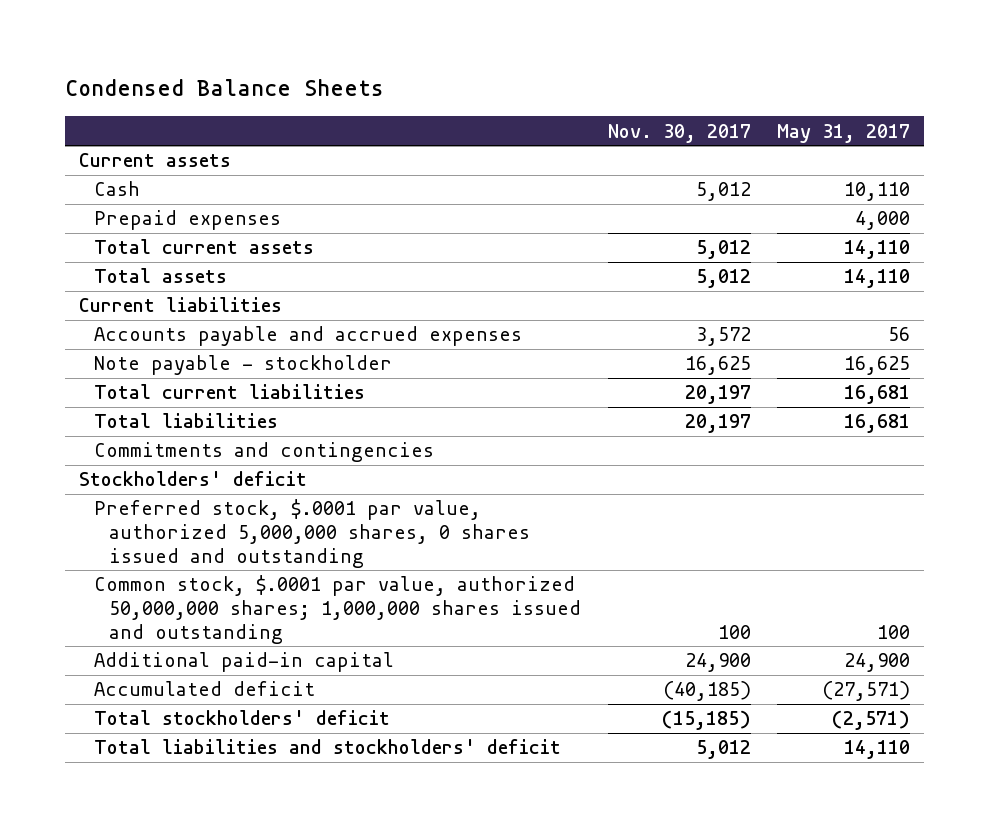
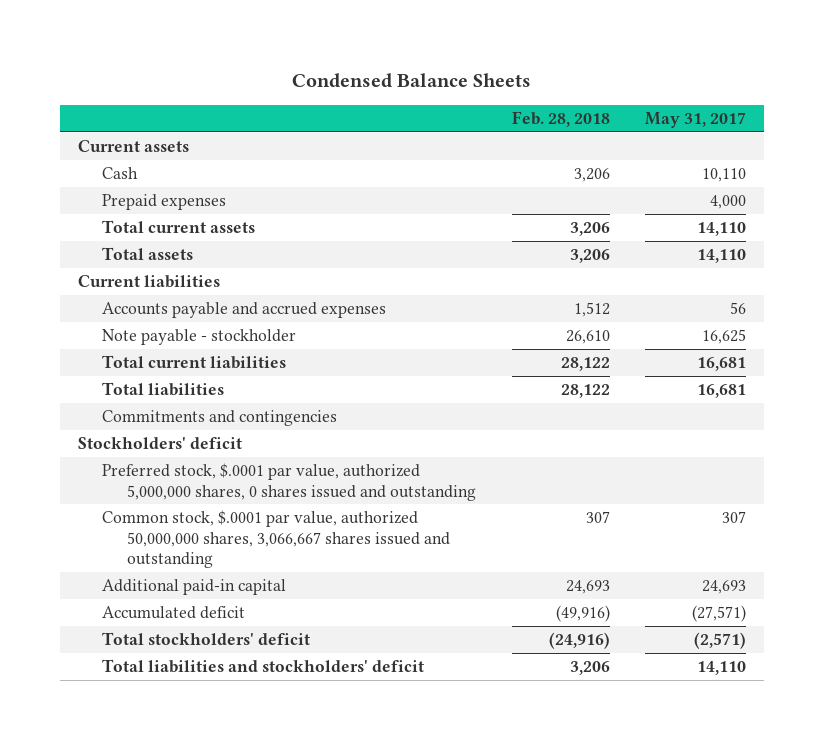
- | Nov. 30, 2017 | May 31, 2017
+ | Feb. 28, 2018 | May 31, 2017
- Common stock, $.0001 par value, authorized 50,000,000 shares; 1,000,000 shares issued and outstanding | 100 | 100
- Additional paid-in capital | 24,900 | 24,900
+ Common stock, $.0001 par value, authorized 50,000,000 shares, 3,066,667 shares issued and outstanding | 307 | 307
+ Additional paid-in capital | 24,693 | 24,693

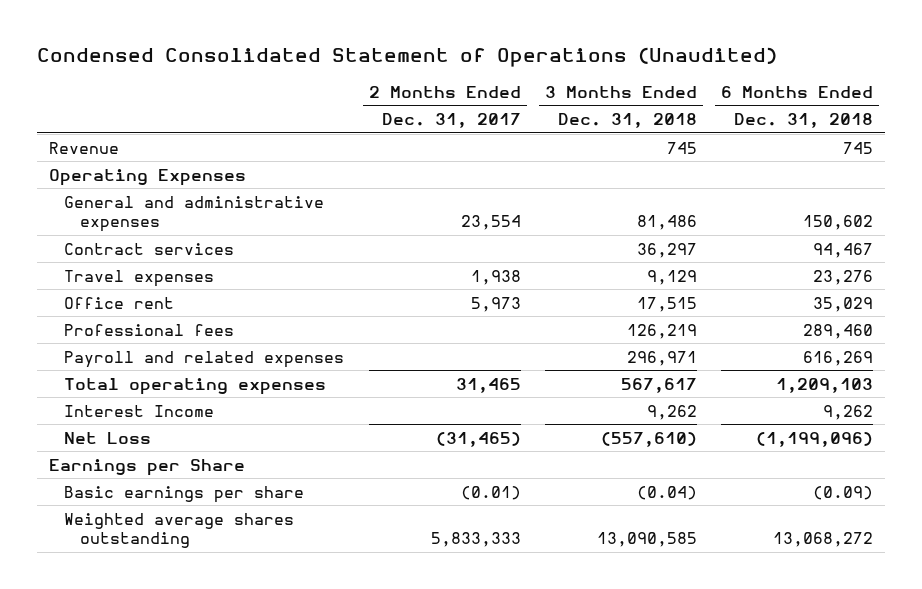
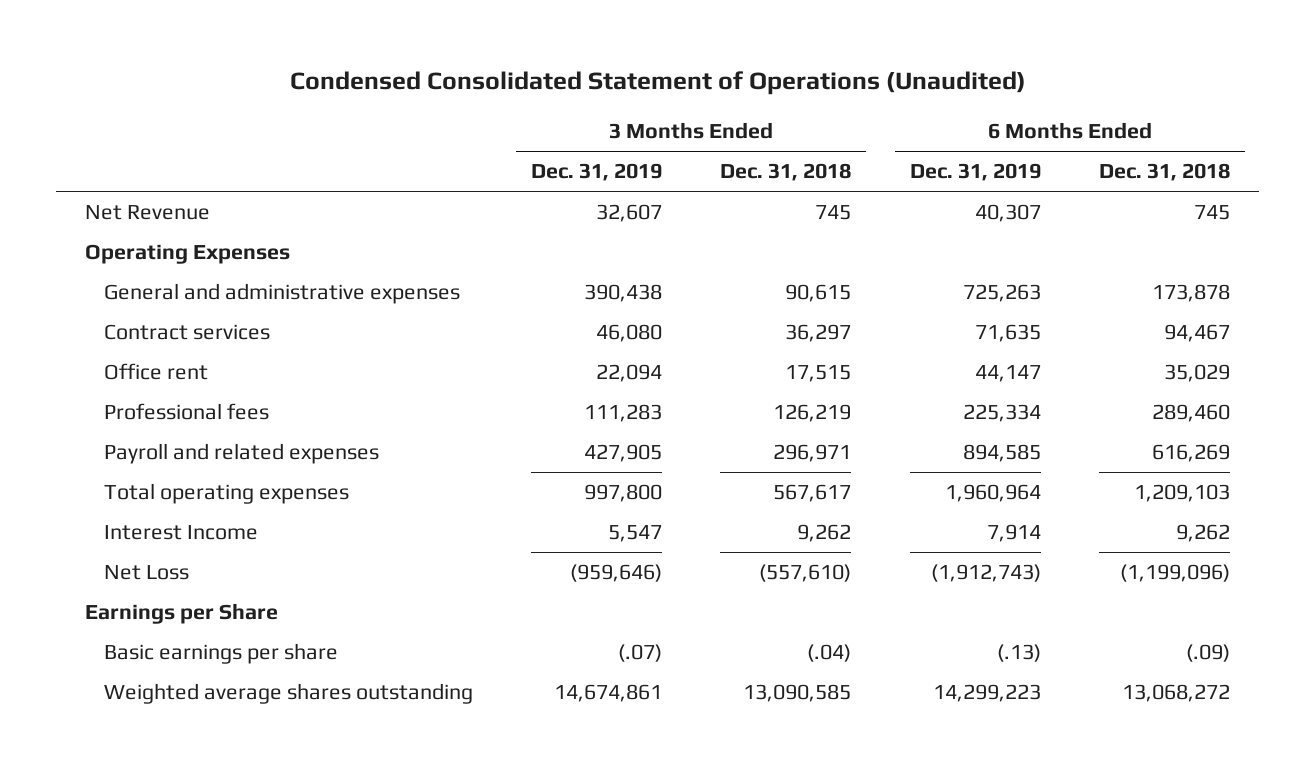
- | 2 Months Ended Dec. 31, 2017 | 3 Months Ended Dec. 31, 2018 | 6 Months Ended Dec. 31, 2018
+ | 3 Months Ended Dec. 31, 2019 | 3 Months Ended Dec. 31, 2018 | 6 Months Ended Dec. 31, 2019 | 6 Months Ended Dec. 31, 2018
- Revenue | | 745 | 745
+ Net Revenue | 32,607 | 745 | 40,307 | 745
- General and administrative expenses | 23,554 | 81,486 | 150,602
+ General and administrative expenses | 390,438 | 90,615 | 725,263 | 173,878
- Travel expenses | 1,938 | 9,129 | 23,276
- Basic earnings per share | (0.01) | (0.04) | (0.09)
+ Basic earnings per share | (.07) | (.04) | (.13) | (.09)

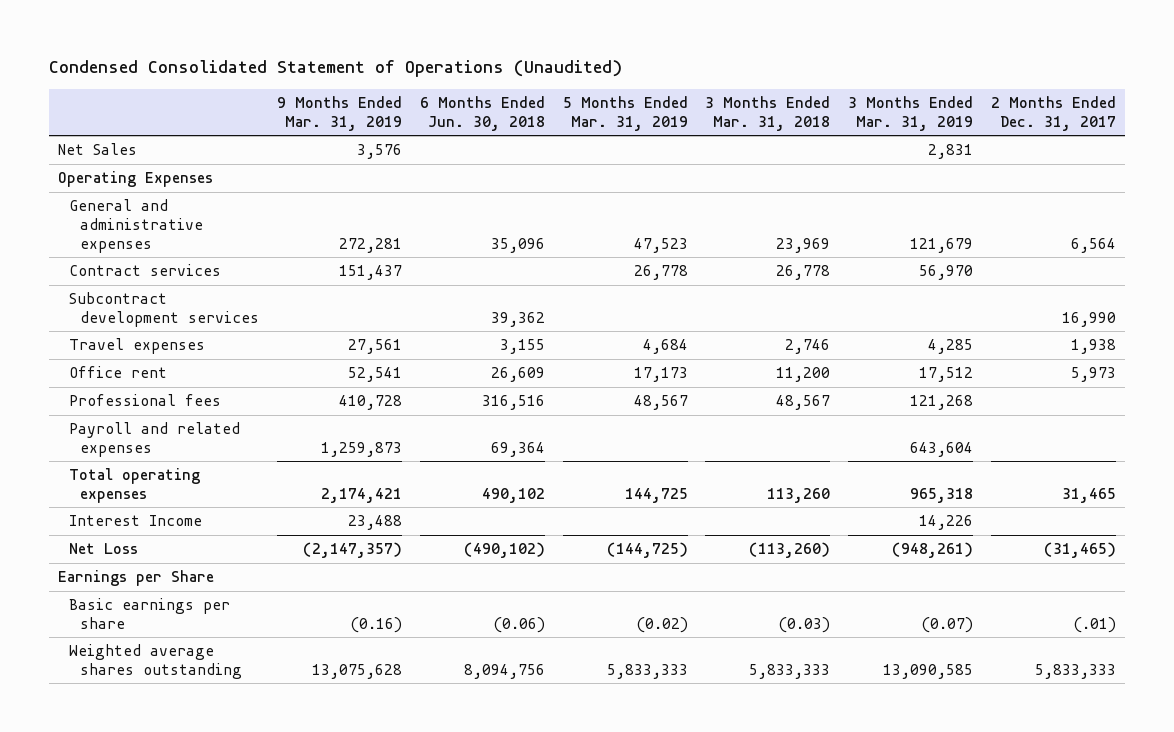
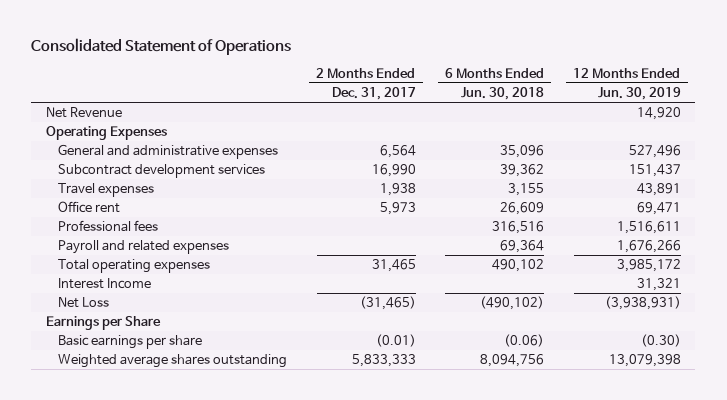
- Condensed Consolidated Statement of Operations (Unaudited)
+ Consolidated Statement of Operations
- | 9 Months Ended Mar. 31, 2019 | 6 Months Ended Jun. 30, 2018 | 5 Months Ended Mar. 31, 2019 | 3 Months Ended Mar. 31, 2018 | 3 Months Ended Mar. 31, 2019 | 2 Months Ended Dec. 31, 2017
+ | 2 Months Ended Dec. 31, 2017 | 6 Months Ended Jun. 30, 2018 | 12 Months Ended Jun. 30, 2019
- Net Sales | 3,576 | | | | 2,831 |
+ Net Revenue | | | 14,920
- Contract services | 151,437 | | 26,778 | 26,778 | 56,970 |
- Basic earnings per share | (0.16) | (0.06) | (0.02) | (0.03) | (0.07) | (.01)
+ Basic earnings per share | (0.01) | (0.06) | (0.30)

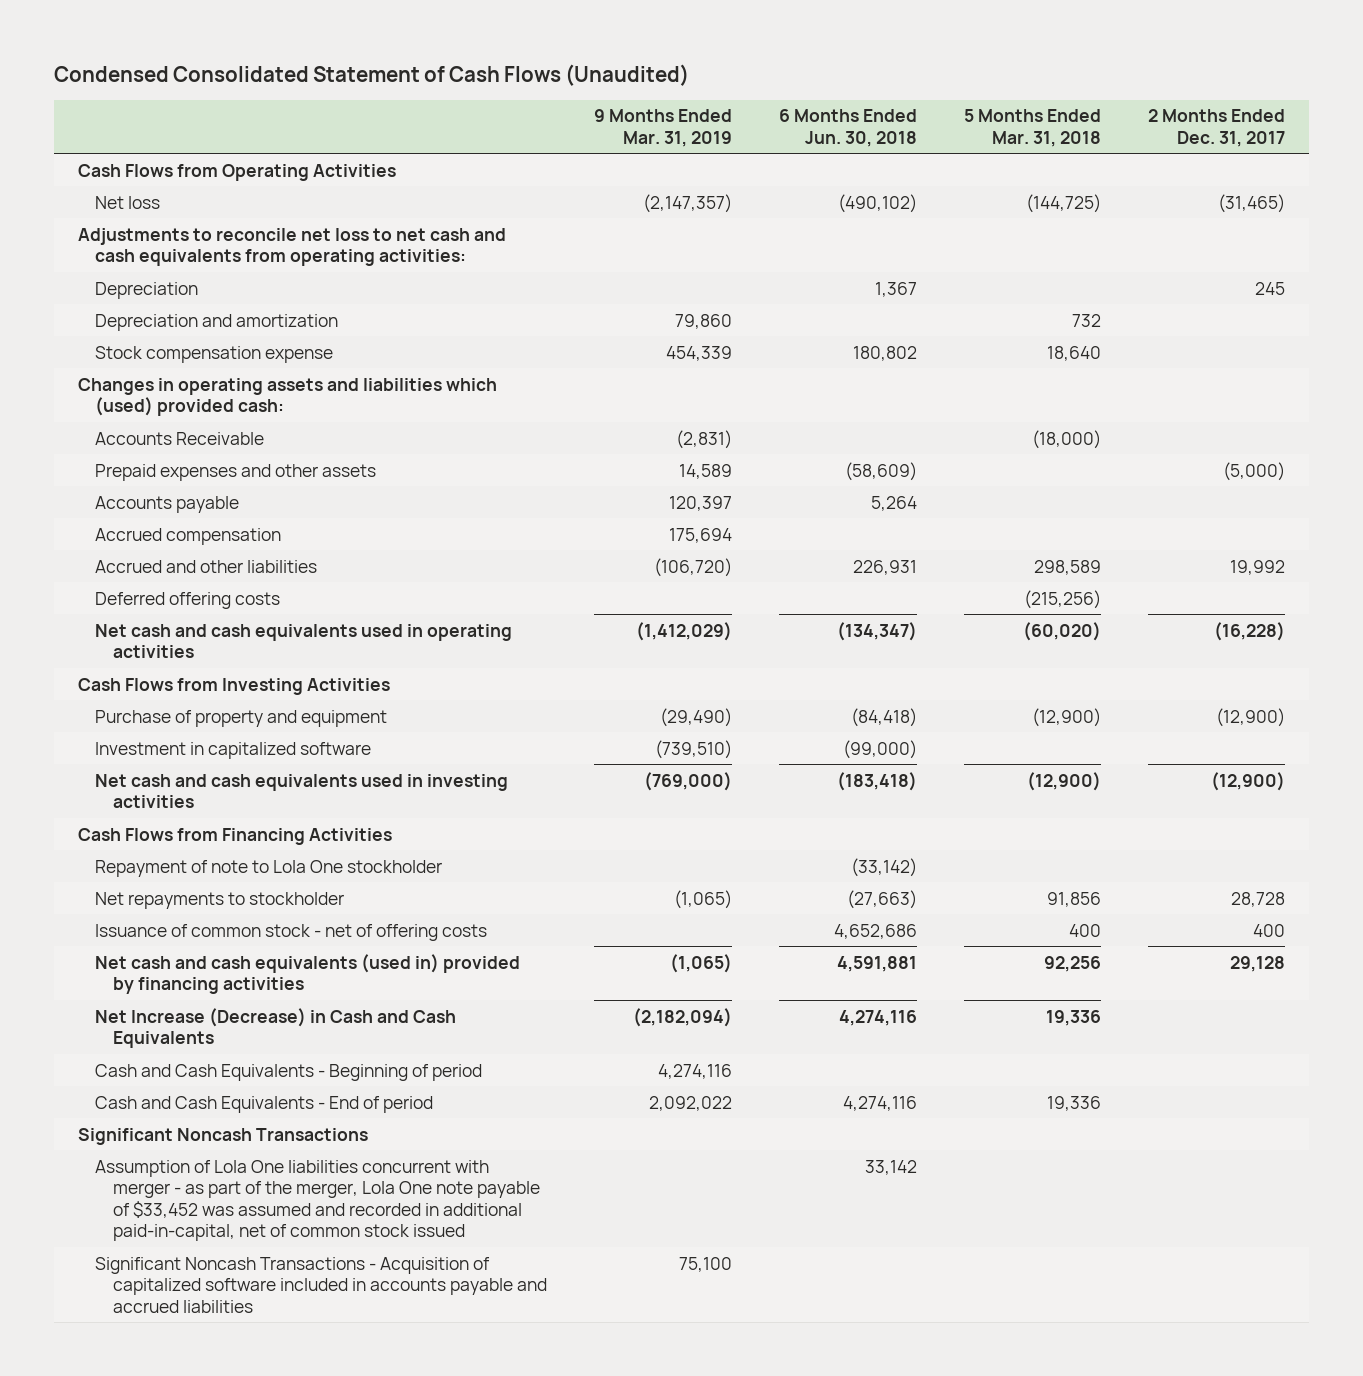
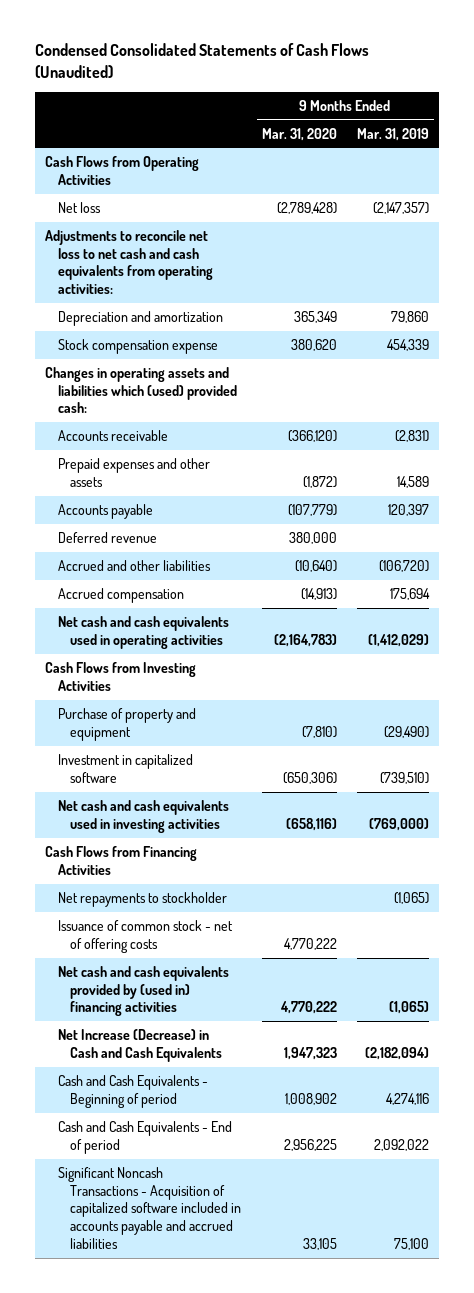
- Condensed Consolidated Statement of Cash Flows (Unaudited)
+ Condensed Consolidated Statements of Cash Flows (Unaudited)
- | 9 Months Ended Mar. 31, 2019 | 6 Months Ended Jun. 30, 2018 | 5 Months Ended Mar. 31, 2018 | 2 Months Ended Dec. 31, 2017
+ | 9 Months Ended Mar. 31, 2020 | 9 Months Ended Mar. 31, 2019
- Depreciation | | 1,367 | | 245
- Accounts Receivable | (2,831) | | (18,000) |
+ Accounts receivable | (366,120) | (2,831)
+ Deferred revenue | 380,000 |
- Deferred offering costs | | | (215,256) |
moved down: Accrued compensation | (14,913) | 175,694
- Repayment of note to Lola One stockholder | | (33,142) | |
- Net cash and cash equivalents (used in) provided by financing activities | (1,065) | 4,591,881 | 92,256 | 29,128
+ Net cash and cash equivalents provided by (used in) financing activities | 4,770,222 | (1,065)
- Significant Noncash Transactions
- Assumption of Lola One liabilities concurrent with merger - as part of the merger, Lola One note payable of $33,452 was assumed and recorded in additional paid-in-capital, net of common stock issued | | 33,142 | |

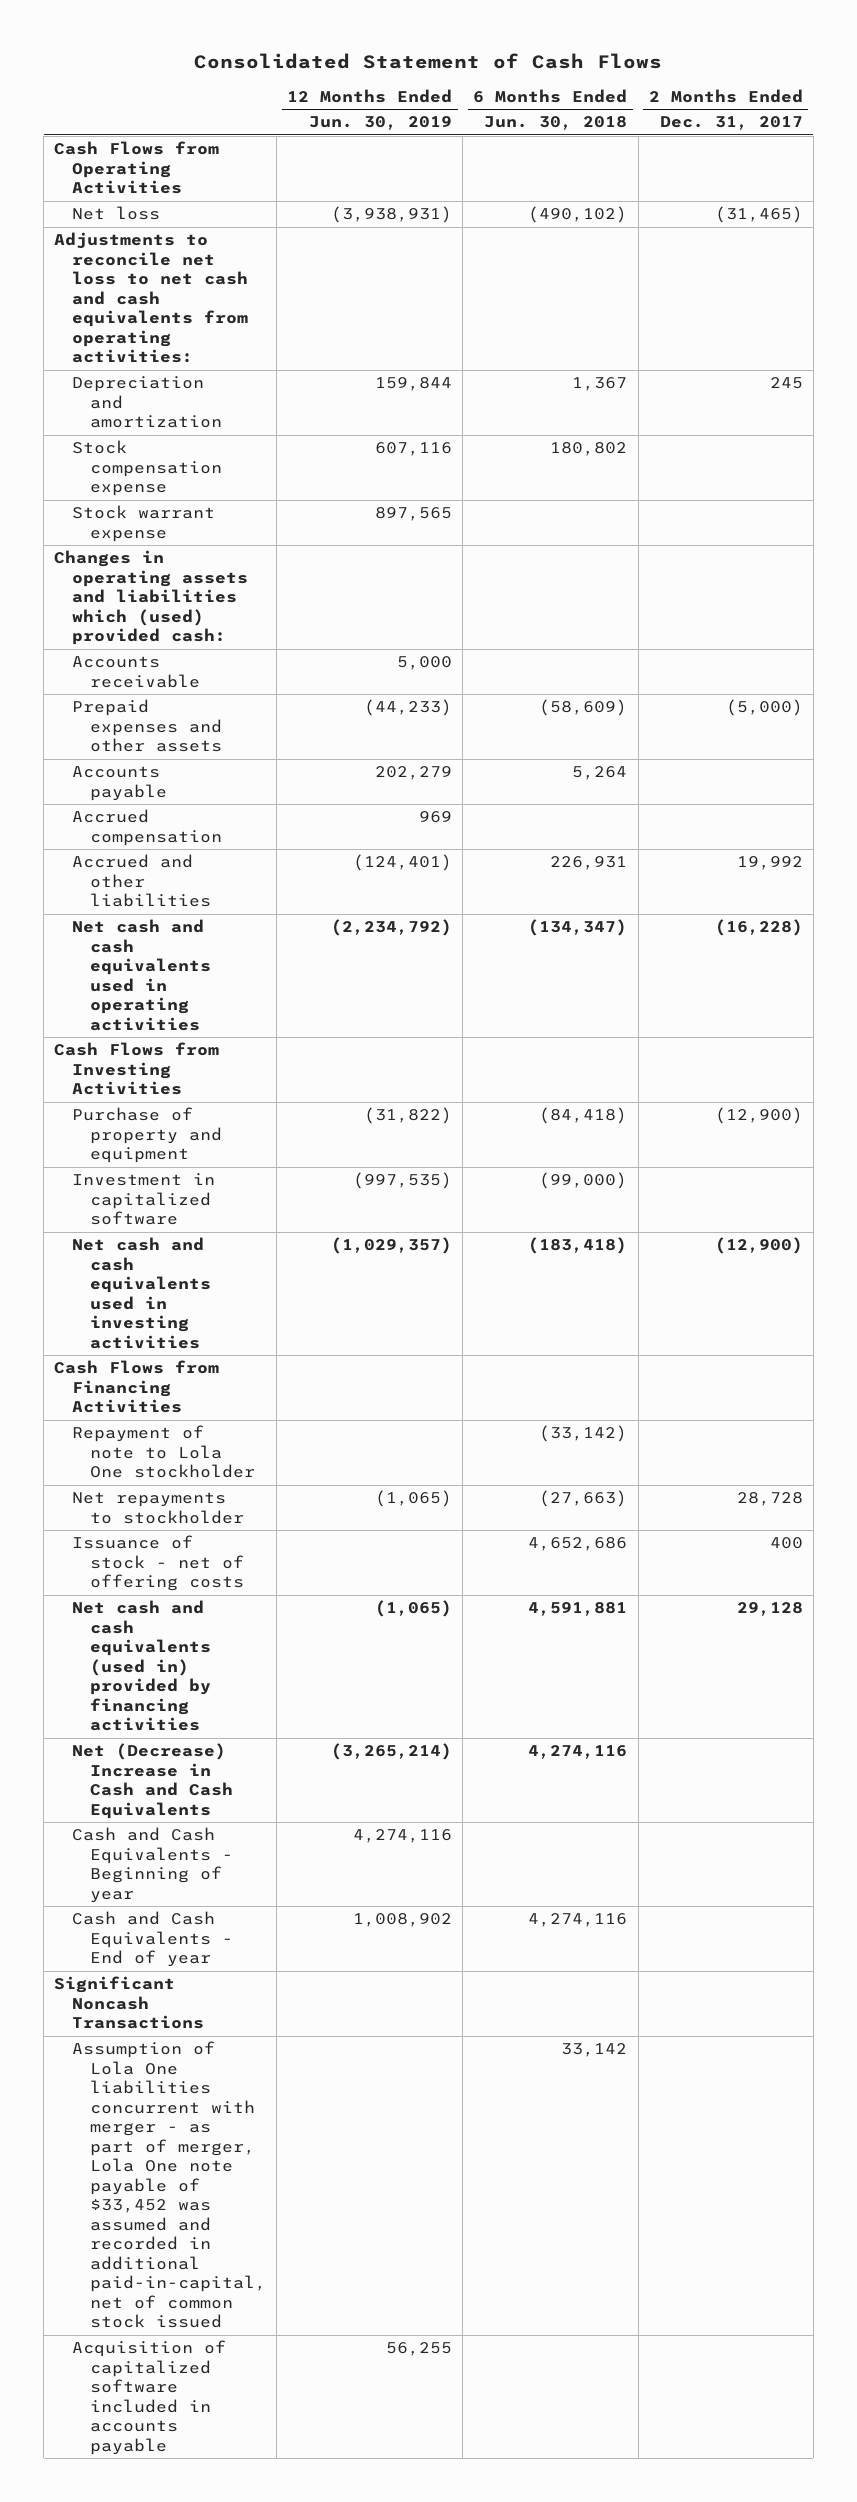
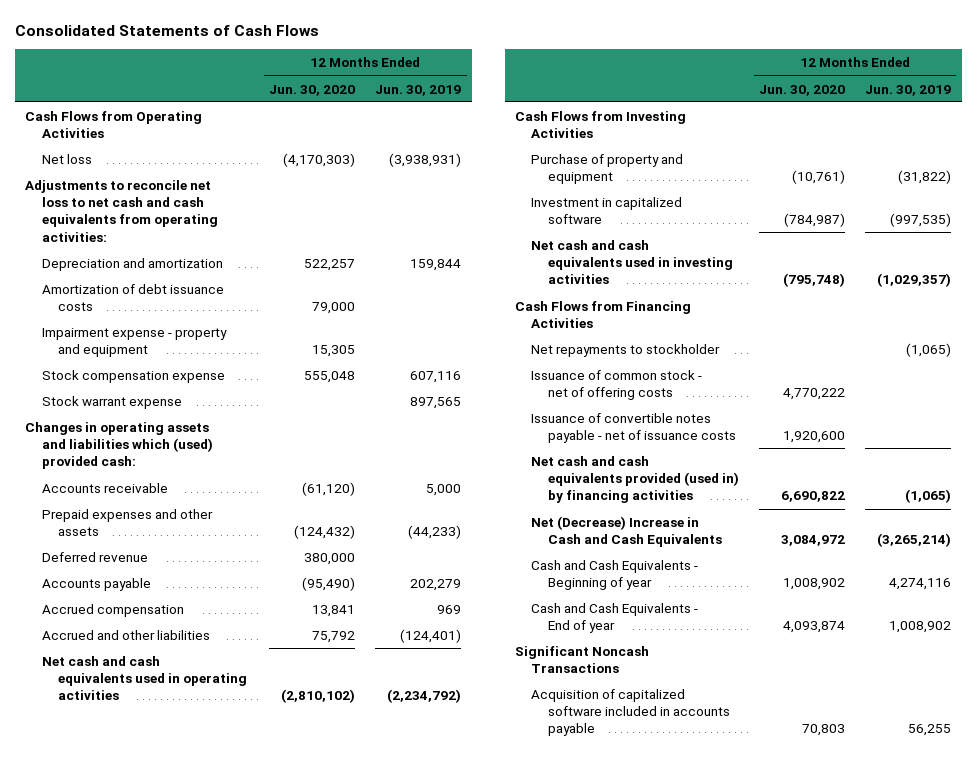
- Consolidated Statement of Cash Flows
+ Consolidated Statements of Cash Flows
- | 12 Months Ended Jun. 30, 2019 | 6 Months Ended Jun. 30, 2018 | 2 Months Ended Dec. 31, 2017
+ | 12 Months Ended Jun. 30, 2020 | 12 Months Ended Jun. 30, 2019
+ Amortization of debt issuance costs | 79,000 |
+ Impairment expense - property and equipment | 15,305 |
+ Deferred revenue | 380,000 |
- Repayment of note to Lola One stockholder | | (33,142) |
- Issuance of stock - net of offering costs | | 4,652,686 | 400
- Net cash and cash equivalents (used in) provided by financing activities | (1,065) | 4,591,881 | 29,128
+ Issuance of common stock - net of offering costs | 4,770,222 |
+ Issuance of convertible notes payable - net of issuance costs | 1,920,600 |
+ Net cash and cash equivalents provided (used in) by financing activities | 6,690,822 | (1,065)
- Assumption of Lola One liabilities concurrent with merger - as part of merger, Lola One note payable of $33,452 was assumed and recorded in additional paid-in-capital, net of common stock issued | | 33,142 |

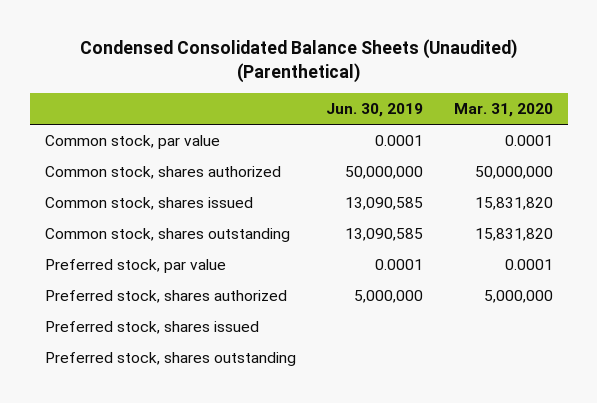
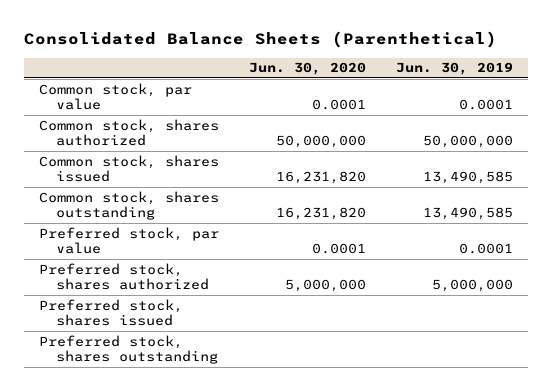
- Condensed Consolidated Balance Sheets (Unaudited) (Parenthetical)
+ Consolidated Balance Sheets (Parenthetical)
- | Jun. 30, 2019 | Mar. 31, 2020
+ | Jun. 30, 2020 | Jun. 30, 2019
- Common stock, shares issued | 13,090,585 | 15,831,820
- Common stock, shares outstanding | 13,090,585 | 15,831,820
+ Common stock, shares issued | 16,231,820 | 13,490,585
+ Common stock, shares outstanding | 16,231,820 | 13,490,585

